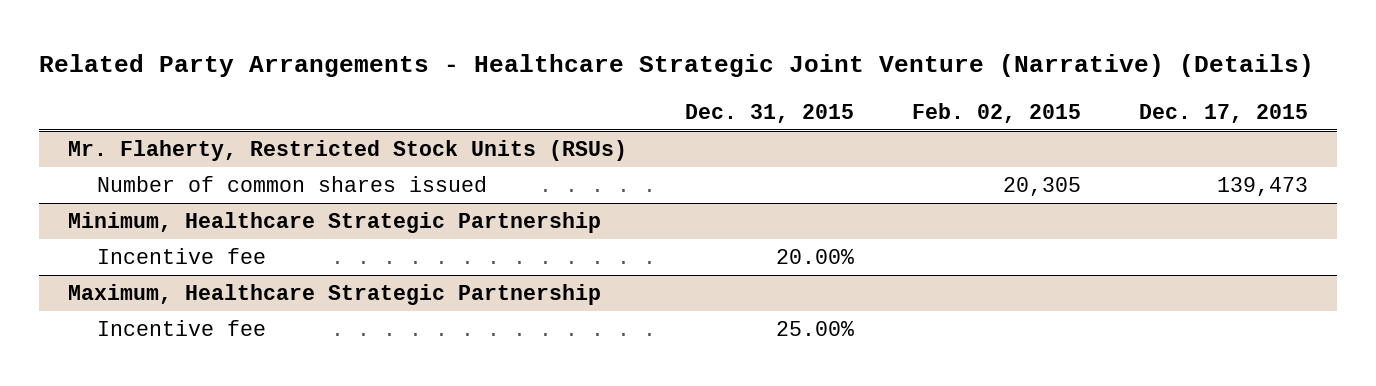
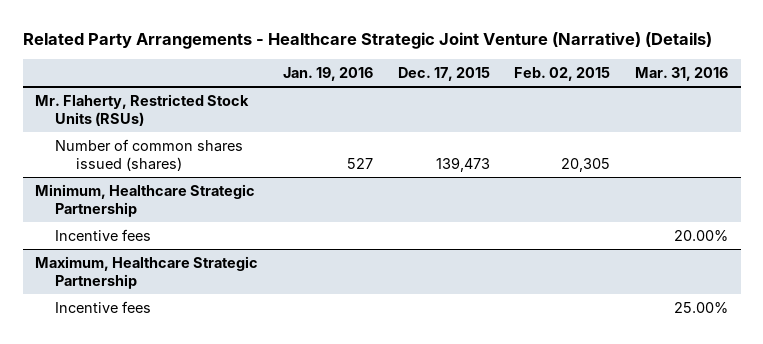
- | Dec. 31, 2015 | Feb. 02, 2015 | Dec. 17, 2015
+ | Jan. 19, 2016 | Dec. 17, 2015 | Feb. 02, 2015 | Mar. 31, 2016
@ Mr. Flaherty, Restricted Stock Units (RSUs)
- Number of common shares issued | | 20,305 | 139,473
+ Number of common shares issued (shares) | 527 | 139,473 | 20,305 |
@ Minimum, Healthcare Strategic Partnership
- Incentive fee | 20.00% | |
+ Incentive fees | | | | 20.00%
@ Maximum, Healthcare Strategic Partnership
- Incentive fee | 25.00% | |
+ Incentive fees | | | | 25.00%

